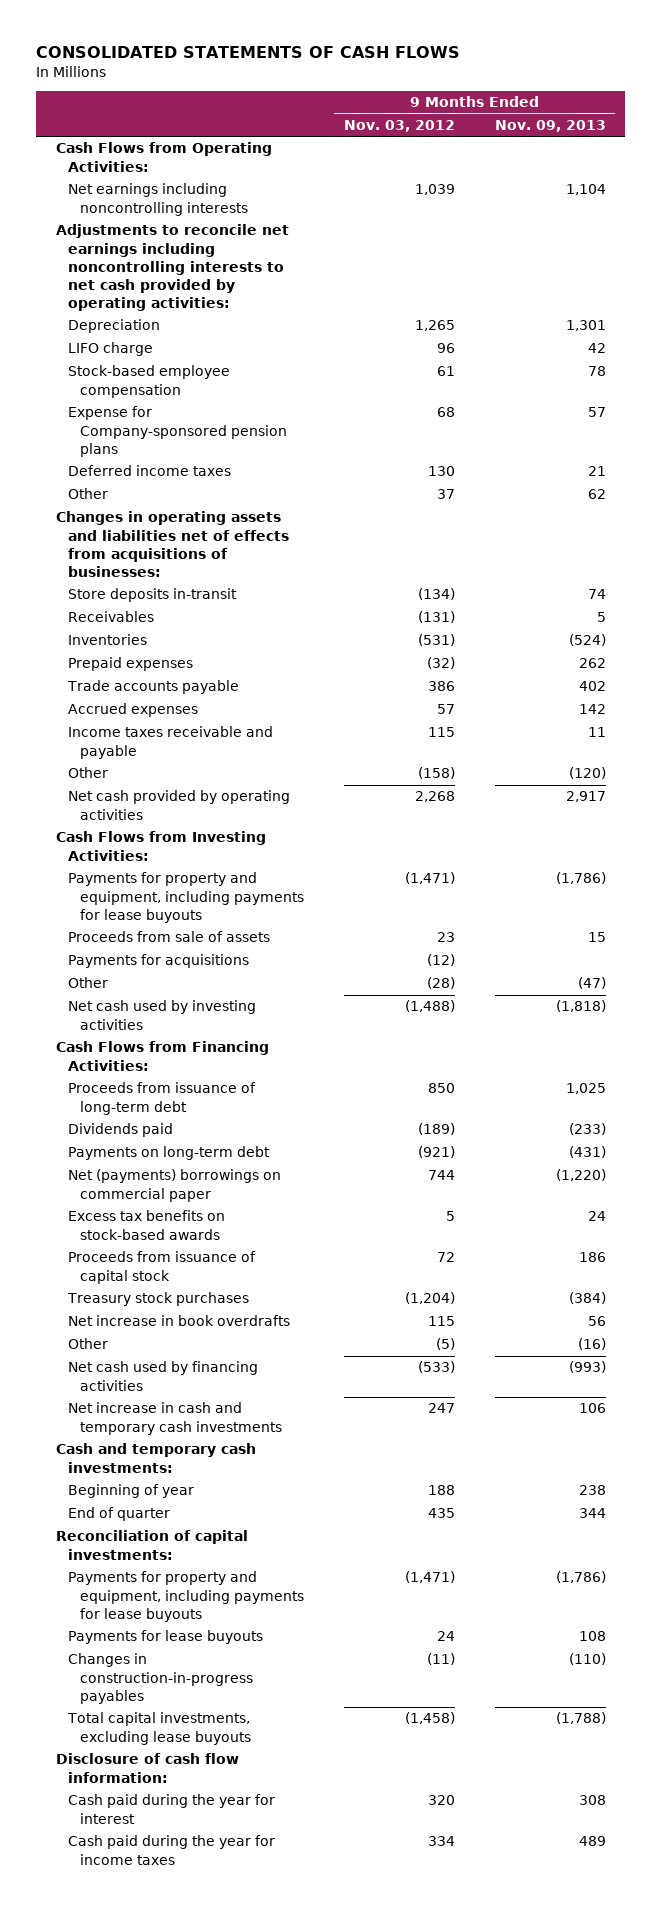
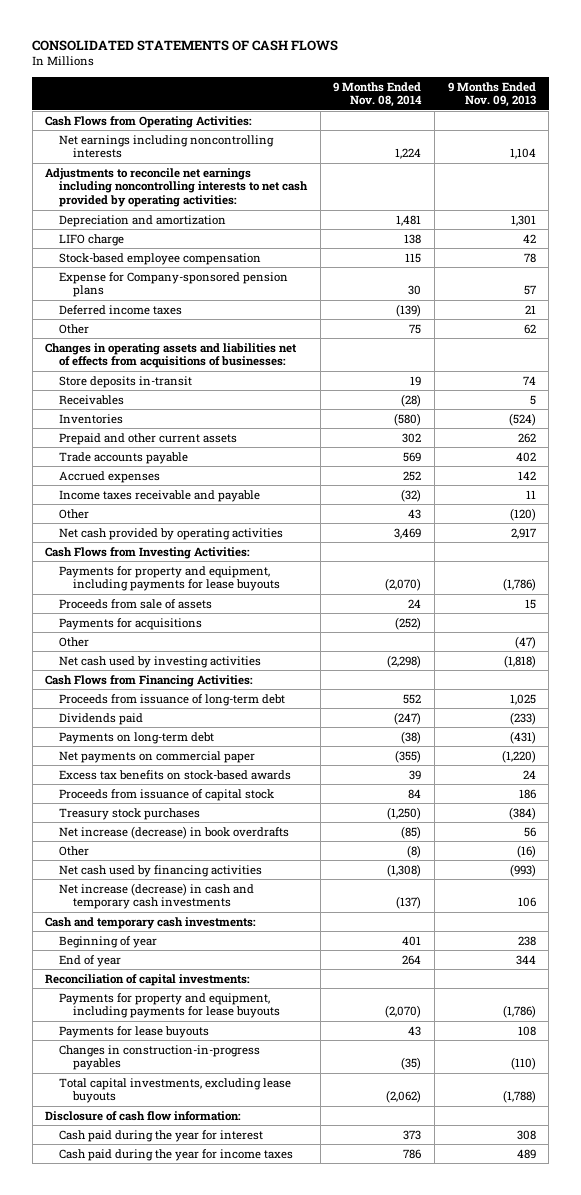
- | 9 Months Ended Nov. 03, 2012 | 9 Months Ended Nov. 09, 2013
+ | 9 Months Ended Nov. 08, 2014 | 9 Months Ended Nov. 09, 2013
- Depreciation | 1,265 | 1,301
+ Depreciation and amortization | 1,481 | 1,301
- Prepaid expenses | (32) | 262
+ Prepaid and other current assets | 302 | 262
- Net (payments) borrowings on commercial paper | 744 | (1,220)
+ Net payments on commercial paper | (355) | (1,220)
- Net increase in book overdrafts | 115 | 56
+ Net increase (decrease) in book overdrafts | (85) | 56
- Net increase in cash and temporary cash investments | 247 | 106
+ Net increase (decrease) in cash and temporary cash investments | (137) | 106
- End of quarter | 435 | 344
+ End of year | 264 | 344

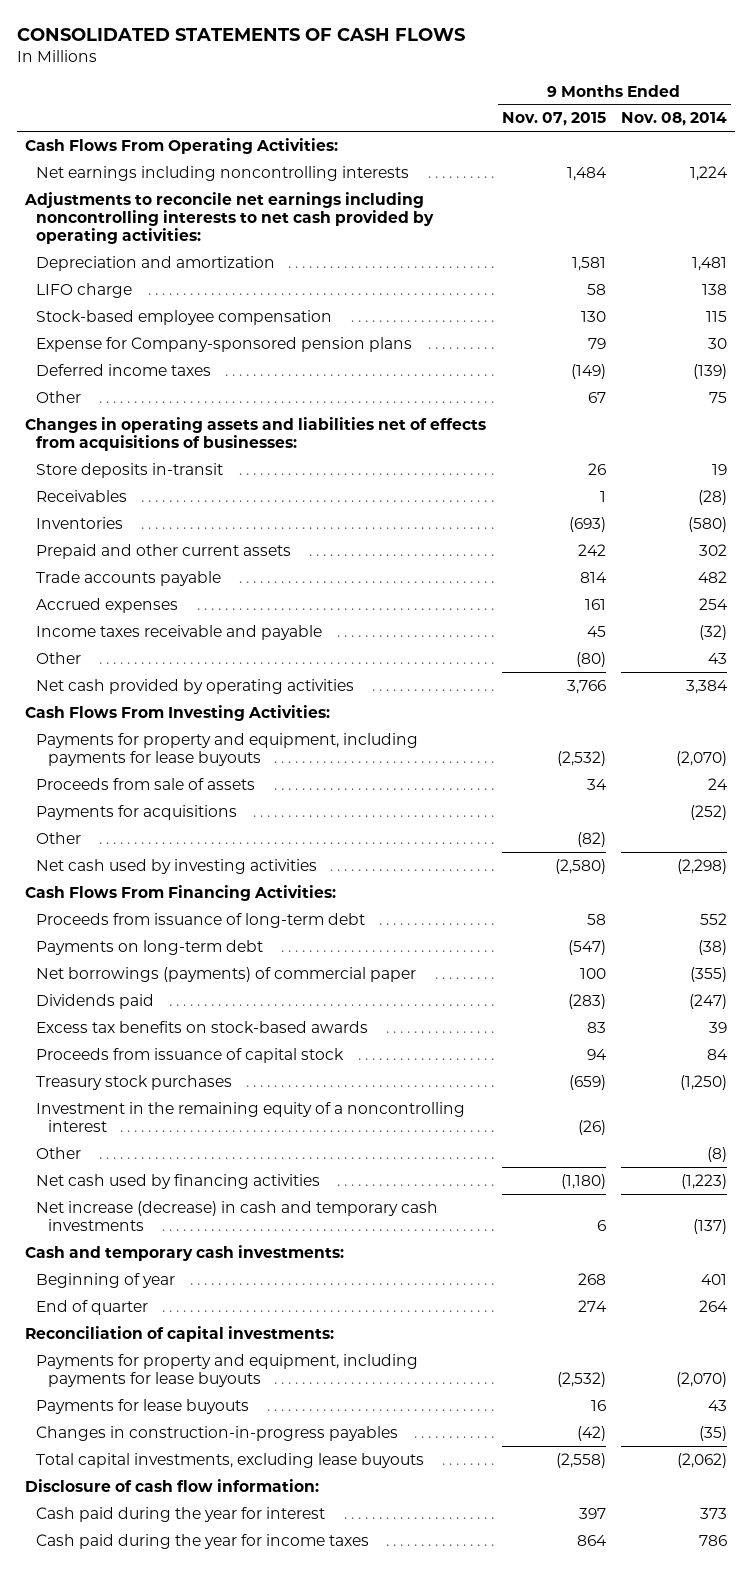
- | 9 Months Ended Nov. 08, 2014 | 9 Months Ended Nov. 09, 2013
+ | 9 Months Ended Nov. 07, 2015 | 9 Months Ended Nov. 08, 2014
- Cash Flows from Operating Activities:
+ Cash Flows From Operating Activities:
- Trade accounts payable | 569 | 402
- Accrued expenses | 252 | 142
+ Trade accounts payable | 814 | 482
+ Accrued expenses | 161 | 254
- Net cash provided by operating activities | 3,469 | 2,917
- Cash Flows from Investing Activities:
+ Net cash provided by operating activities | 3,766 | 3,384
+ Cash Flows From Investing Activities:
- Cash Flows from Financing Activities:
+ Cash Flows From Financing Activities:
- Net payments on commercial paper | (355) | (1,220)
+ Net borrowings (payments) of commercial paper | 100 | (355)
moved down: Dividends paid | (283) | (247)
- Net increase (decrease) in book overdrafts | (85) | 56
+ Investment in the remaining equity of a noncontrolling interest | (26) |
- Net cash used by financing activities | (1,308) | (993)
+ Net cash used by financing activities | (1,180) | (1,223)
- End of year | 264 | 344
+ End of quarter | 274 | 264

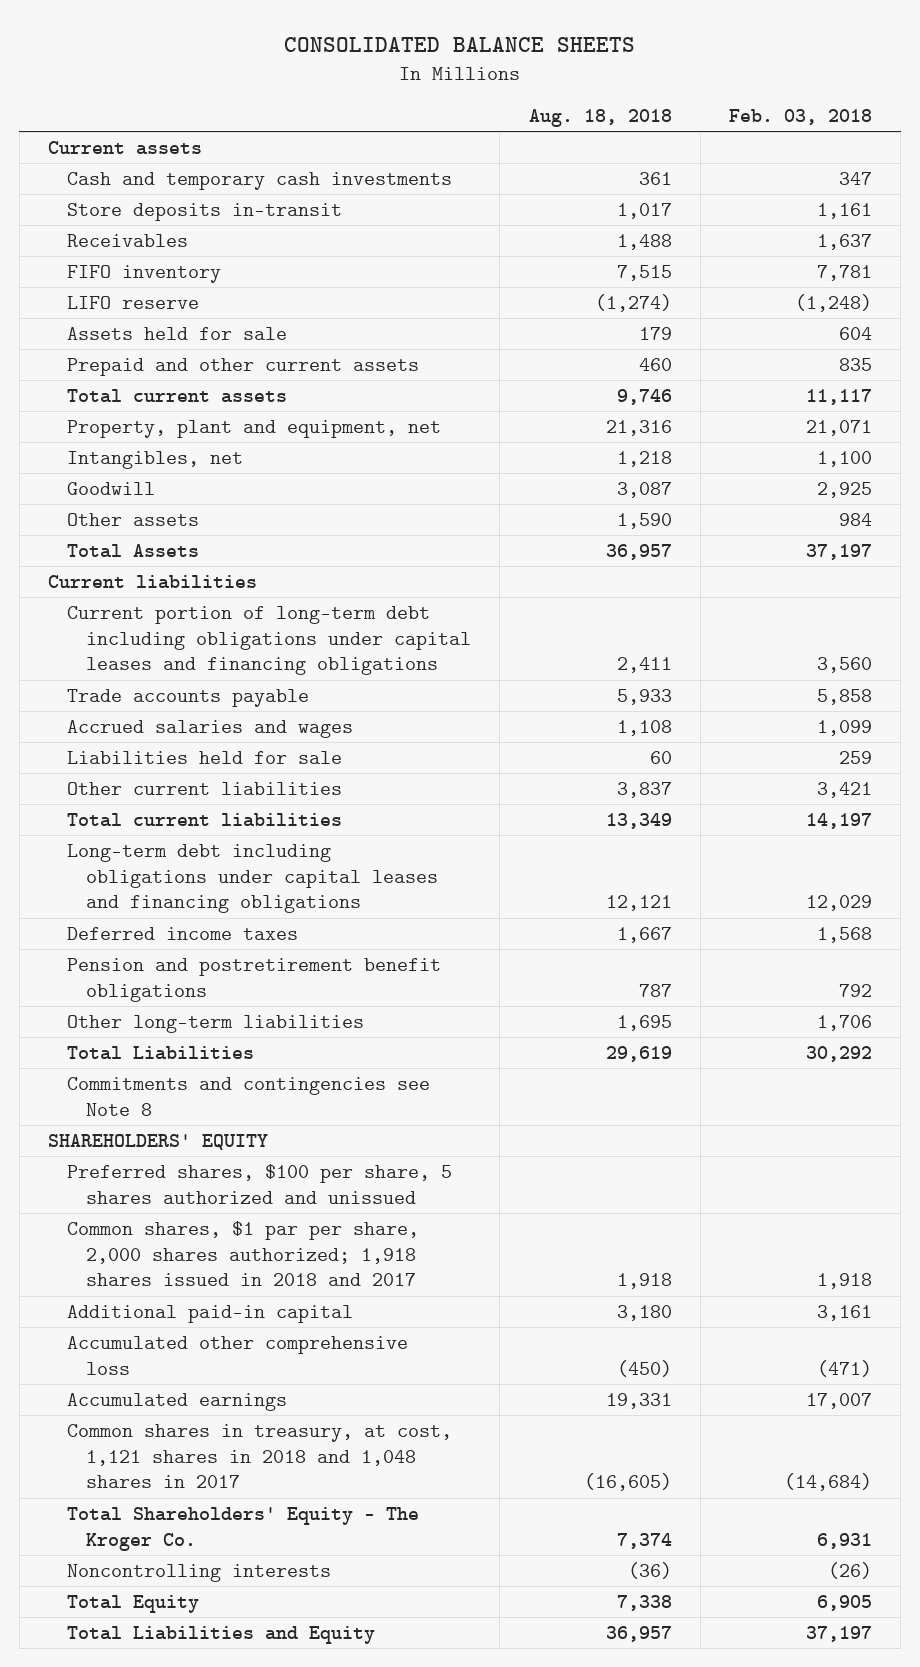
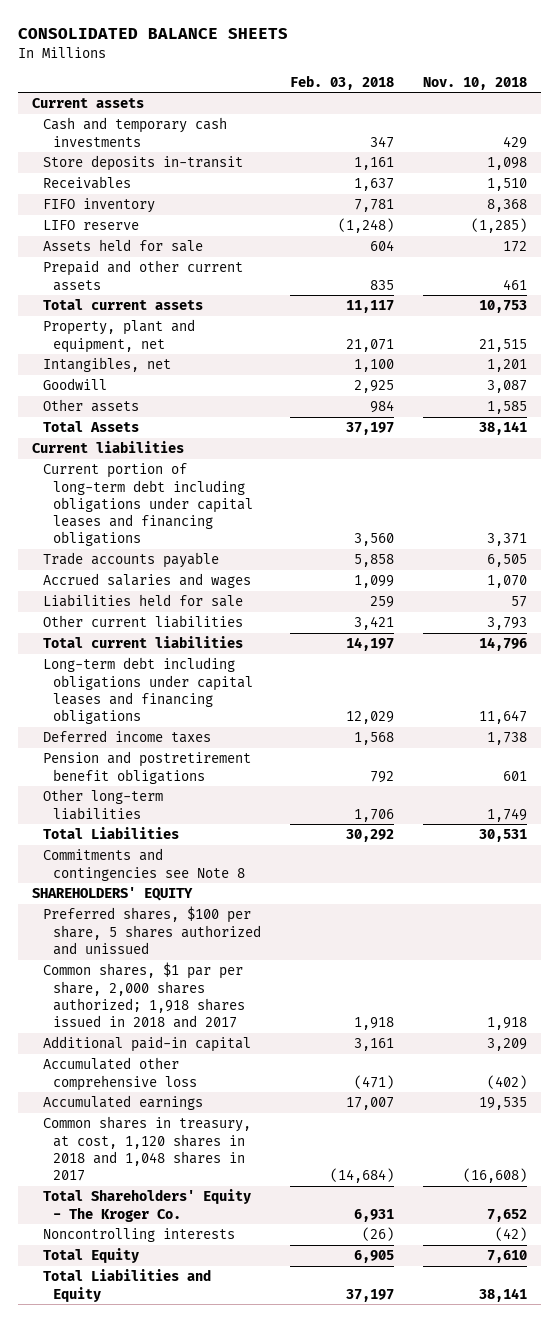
- | Aug. 18, 2018 | Feb. 03, 2018
+ | Feb. 03, 2018 | Nov. 10, 2018
- Common shares in treasury, at cost, 1,121 shares in 2018 and 1,048 shares in 2017 | (16,605) | (14,684)
+ Common shares in treasury, at cost, 1,120 shares in 2018 and 1,048 shares in 2017 | (14,684) | (16,608)

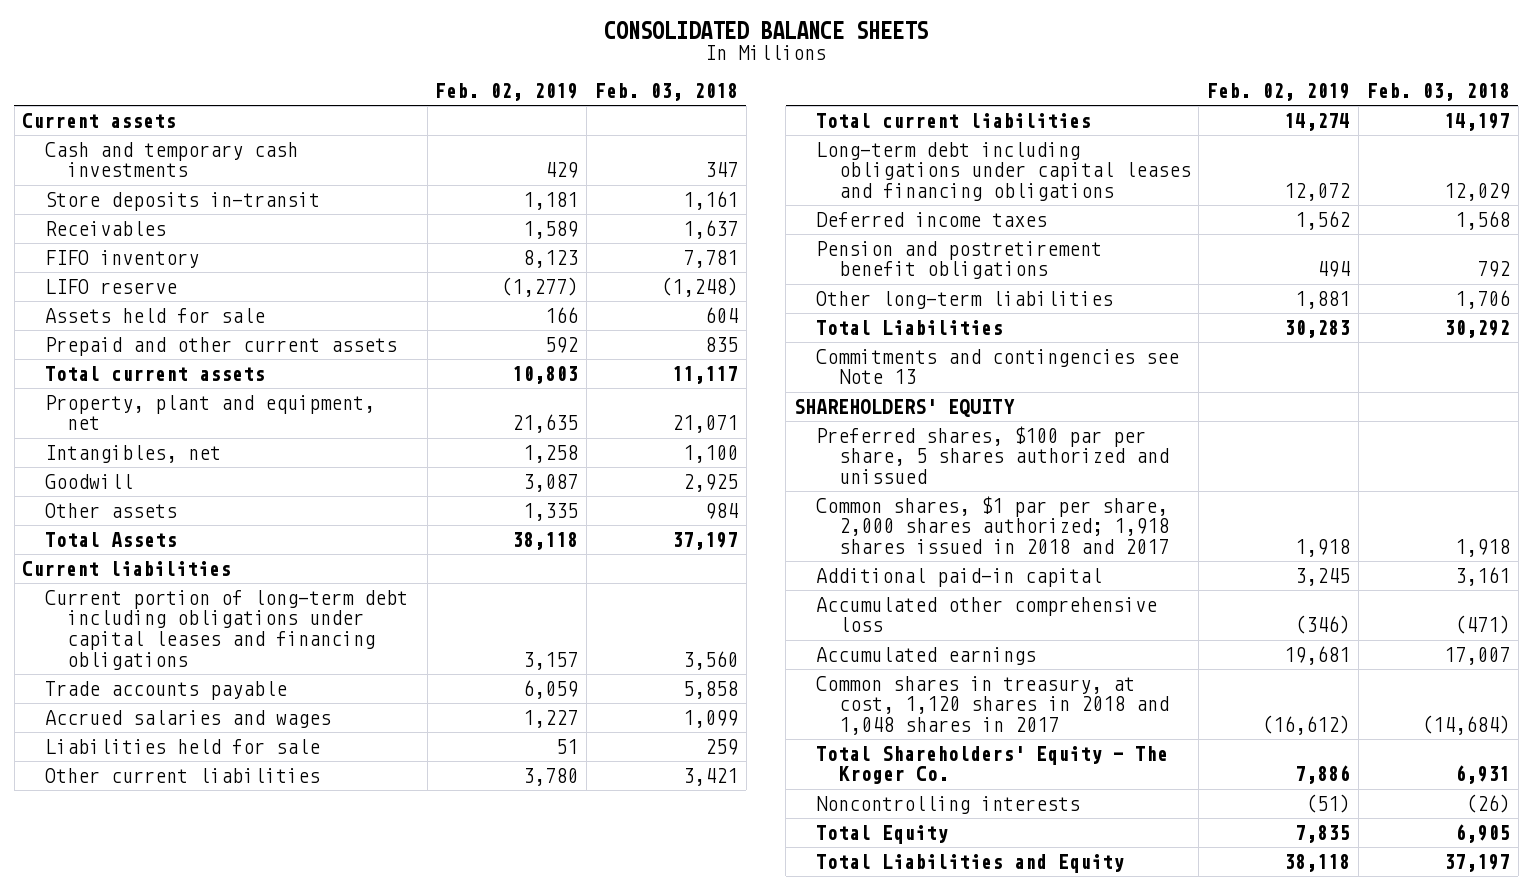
- | Feb. 03, 2018 | Nov. 10, 2018
+ | Feb. 02, 2019 | Feb. 03, 2018
- Commitments and contingencies see Note 8
+ Commitments and contingencies see Note 13
- Preferred shares, $100 per share, 5 shares authorized and unissued
+ Preferred shares, $100 par per share, 5 shares authorized and unissued

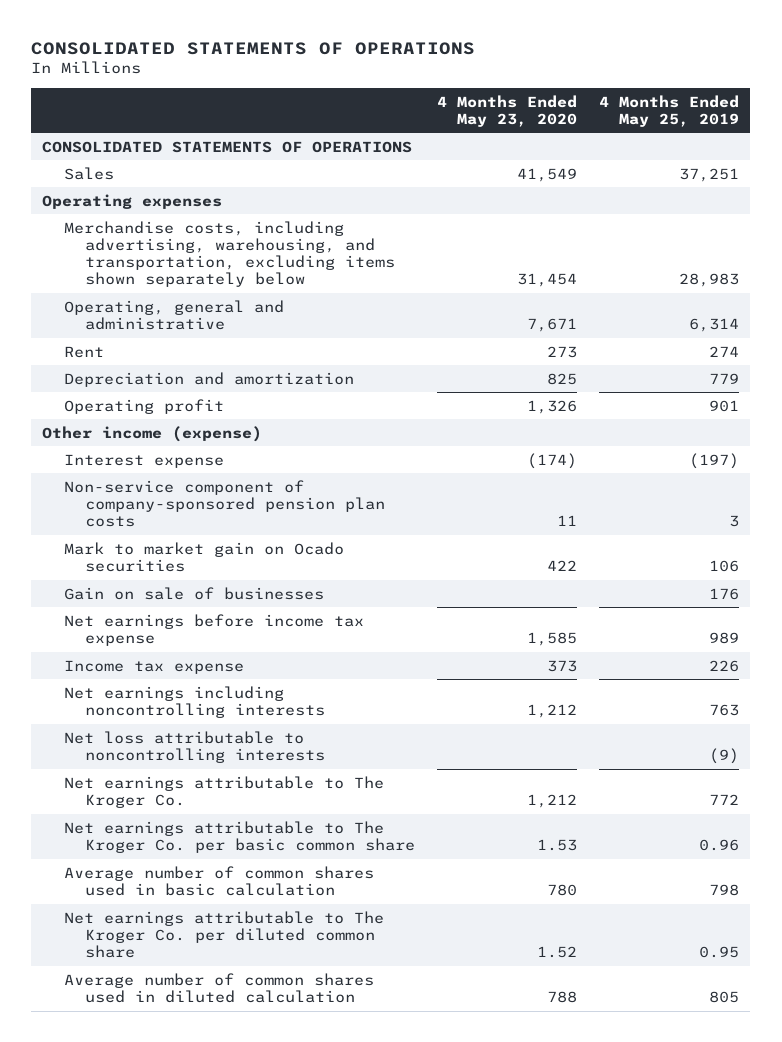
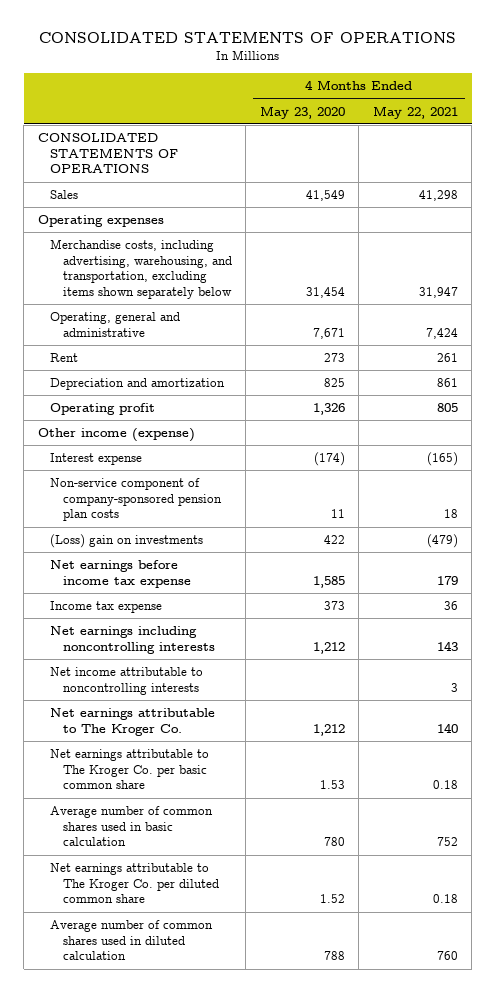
- | 4 Months Ended May 23, 2020 | 4 Months Ended May 25, 2019
+ | 4 Months Ended May 23, 2020 | 4 Months Ended May 22, 2021
- Mark to market gain on Ocado securities | 422 | 106
- Gain on sale of businesses | | 176
+ (Loss) gain on investments | 422 | (479)
- Net loss attributable to noncontrolling interests | | (9)
+ Net income attributable to noncontrolling interests | | 3

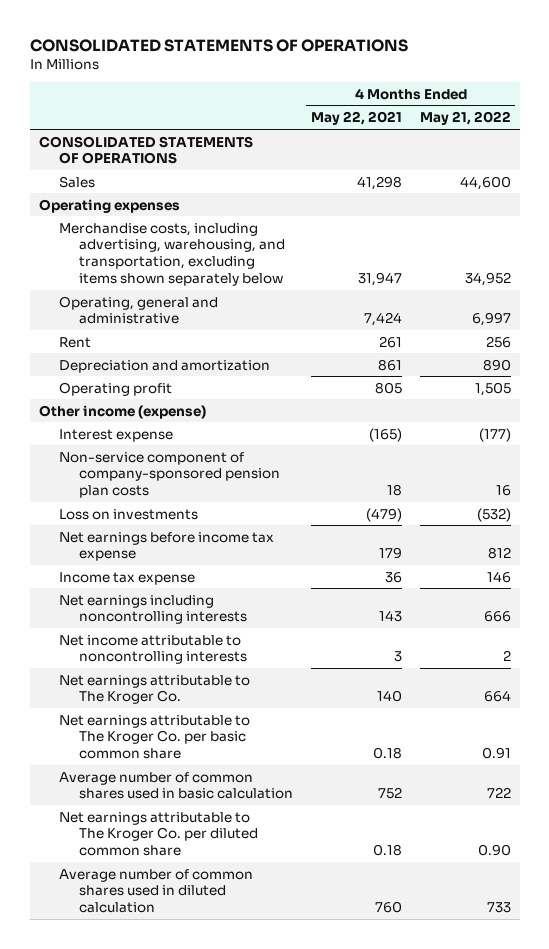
- | 4 Months Ended May 23, 2020 | 4 Months Ended May 22, 2021
+ | 4 Months Ended May 22, 2021 | 4 Months Ended May 21, 2022
- (Loss) gain on investments | 422 | (479)
+ Loss on investments | (479) | (532)

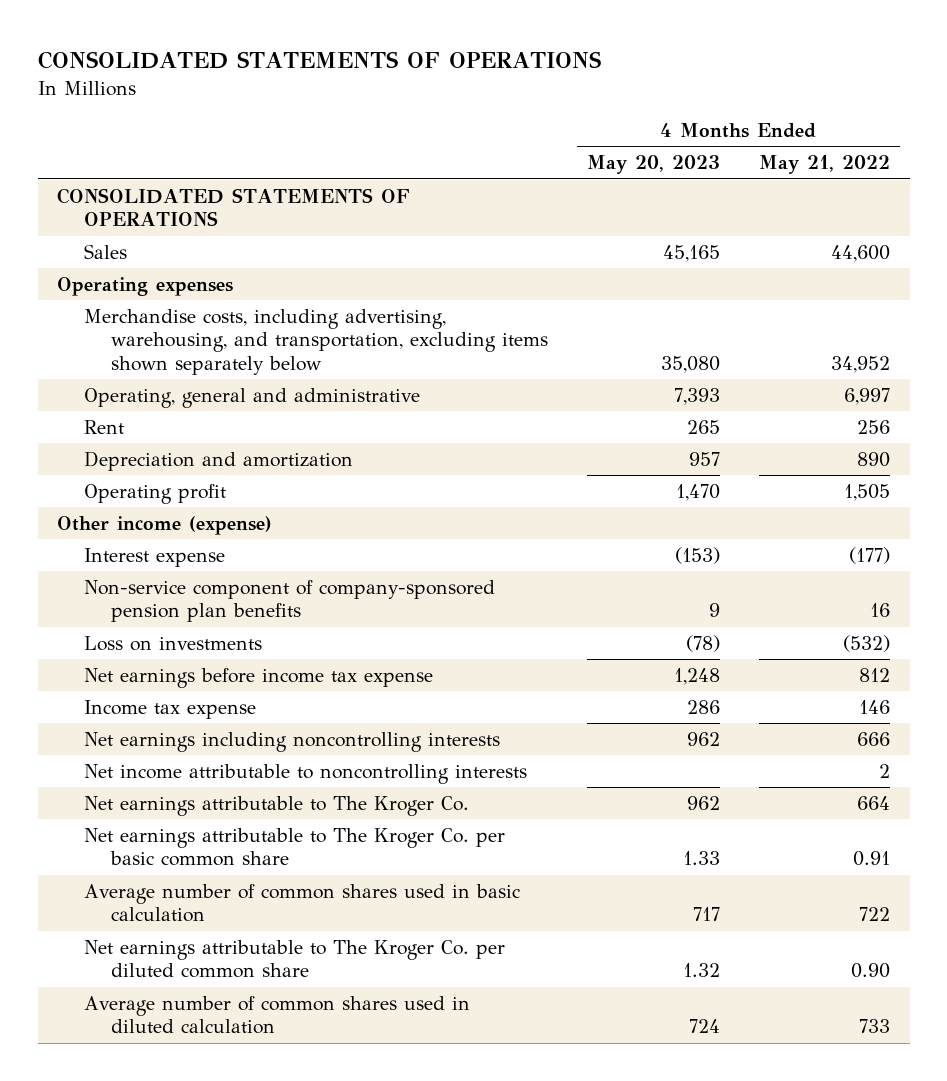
- | 4 Months Ended May 22, 2021 | 4 Months Ended May 21, 2022
+ | 4 Months Ended May 20, 2023 | 4 Months Ended May 21, 2022
- Non-service component of company-sponsored pension plan costs | 18 | 16
+ Non-service component of company-sponsored pension plan benefits | 9 | 16

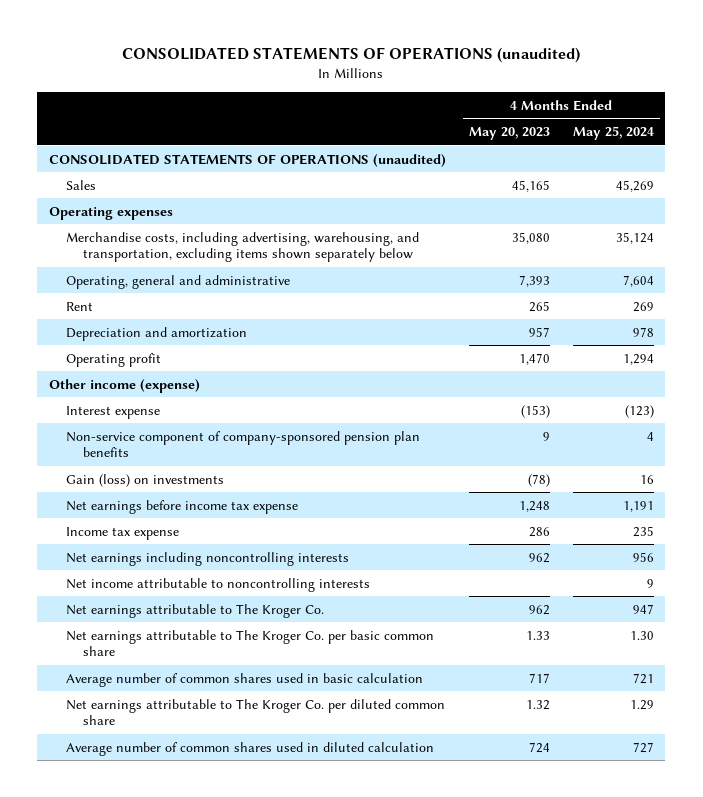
- CONSOLIDATED STATEMENTS OF OPERATIONS
+ CONSOLIDATED STATEMENTS OF OPERATIONS (unaudited)
- | 4 Months Ended May 20, 2023 | 4 Months Ended May 21, 2022
+ | 4 Months Ended May 20, 2023 | 4 Months Ended May 25, 2024
- CONSOLIDATED STATEMENTS OF OPERATIONS
+ CONSOLIDATED STATEMENTS OF OPERATIONS (unaudited)
- Loss on investments | (78) | (532)
+ Gain (loss) on investments | (78) | 16

